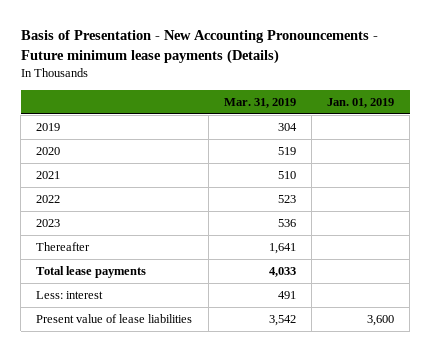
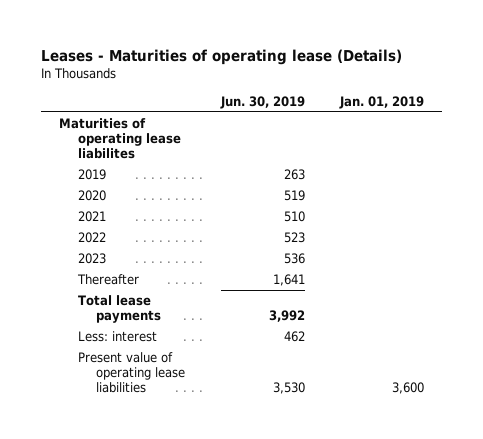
- Basis of Presentation - New Accounting Pronouncements - Future minimum lease payments (Details)
+ Leases - Maturities of operating lease (Details)
- | Mar. 31, 2019 | Jan. 01, 2019
+ | Jun. 30, 2019 | Jan. 01, 2019
+ Maturities of operating lease liabilites
- Present value of lease liabilities | 3,542 | 3,600
+ Present value of operating lease liabilities | 3,530 | 3,600

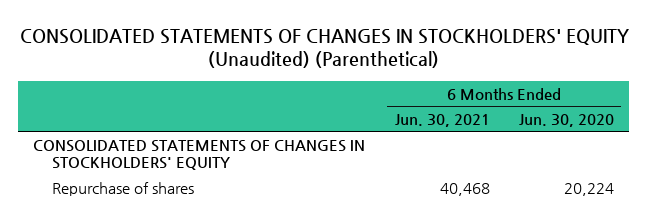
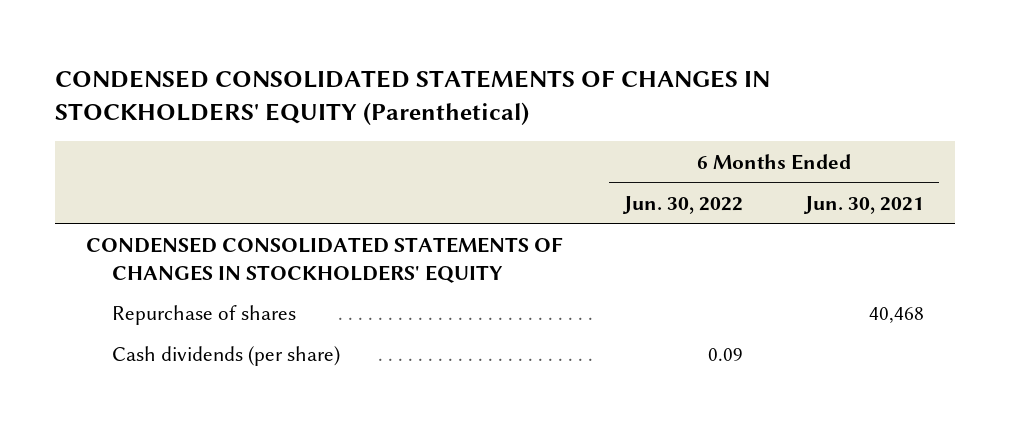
- CONSOLIDATED STATEMENTS OF CHANGES IN STOCKHOLDERS' EQUITY (Unaudited) (Parenthetical)
+ CONDENSED CONSOLIDATED STATEMENTS OF CHANGES IN STOCKHOLDERS' EQUITY (Parenthetical)
- | 6 Months Ended Jun. 30, 2021 | 6 Months Ended Jun. 30, 2020
+ | 6 Months Ended Jun. 30, 2022 | 6 Months Ended Jun. 30, 2021
- CONSOLIDATED STATEMENTS OF CHANGES IN STOCKHOLDERS' EQUITY
+ CONDENSED CONSOLIDATED STATEMENTS OF CHANGES IN STOCKHOLDERS' EQUITY
+ Cash dividends (per share) | 0.09 |

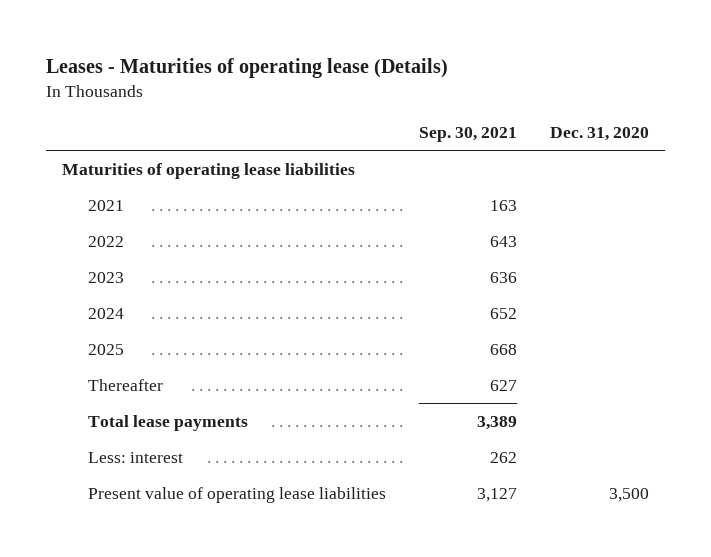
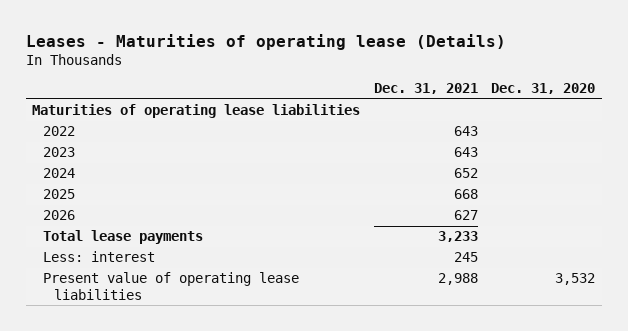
- | Sep. 30, 2021 | Dec. 31, 2020
+ | Dec. 31, 2021 | Dec. 31, 2020
- 2021 | 163 |
- Thereafter | 627 |
+ 2026 | 627 |
- Present value of operating lease liabilities | 3,127 | 3,500
+ Present value of operating lease liabilities | 2,988 | 3,532

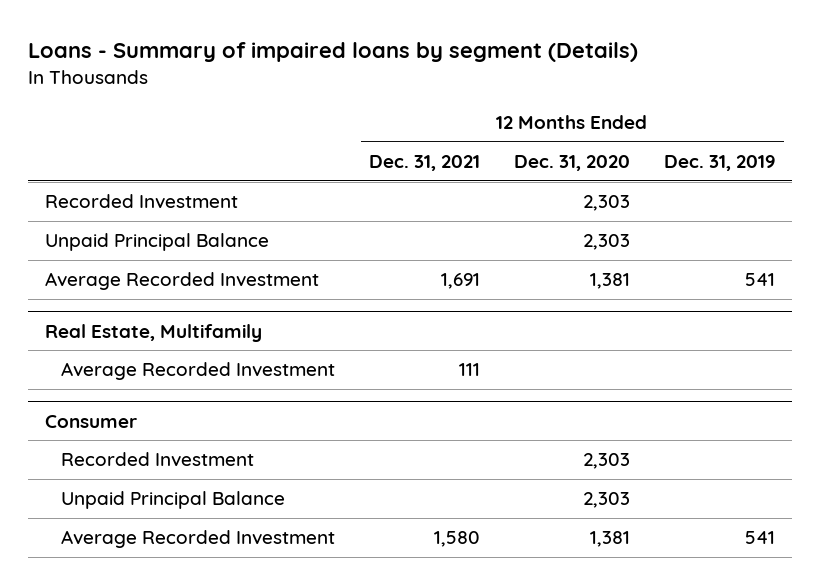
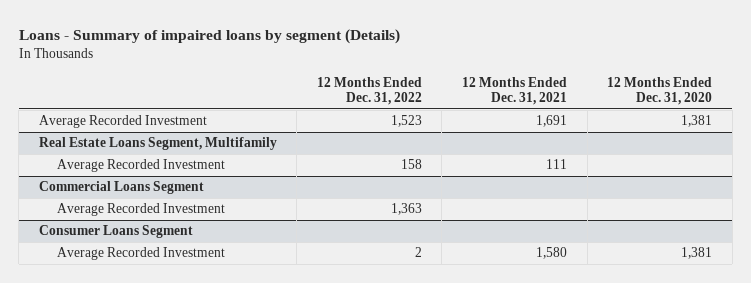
- | 12 Months Ended Dec. 31, 2021 | 12 Months Ended Dec. 31, 2020 | 12 Months Ended Dec. 31, 2019
+ | 12 Months Ended Dec. 31, 2022 | 12 Months Ended Dec. 31, 2021 | 12 Months Ended Dec. 31, 2020
- Recorded Investment | | 2,303 |
- Unpaid Principal Balance | | 2,303 |
- Real Estate, Multifamily
+ Real Estate Loans Segment, Multifamily
- Consumer
- Recorded Investment | | 2,303 |
- Unpaid Principal Balance | | 2,303 |
+ Commercial Loans Segment
+ Average Recorded Investment | 1,363 | |
+ Consumer Loans Segment

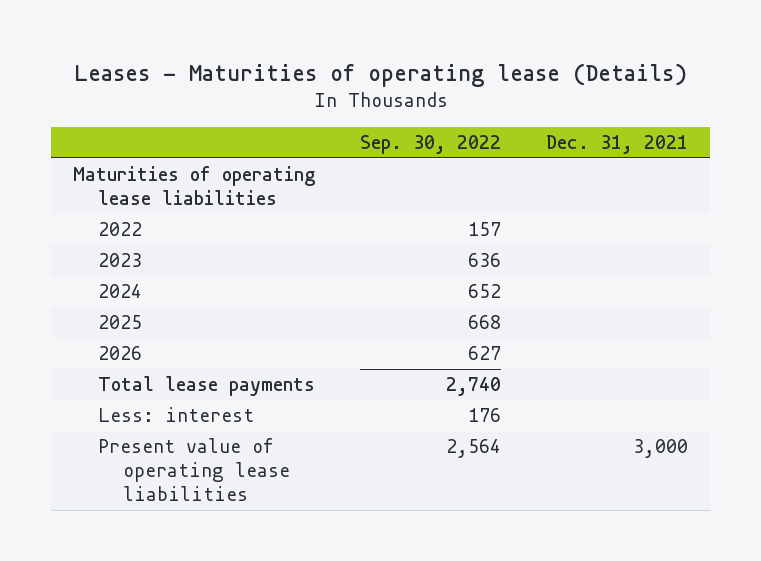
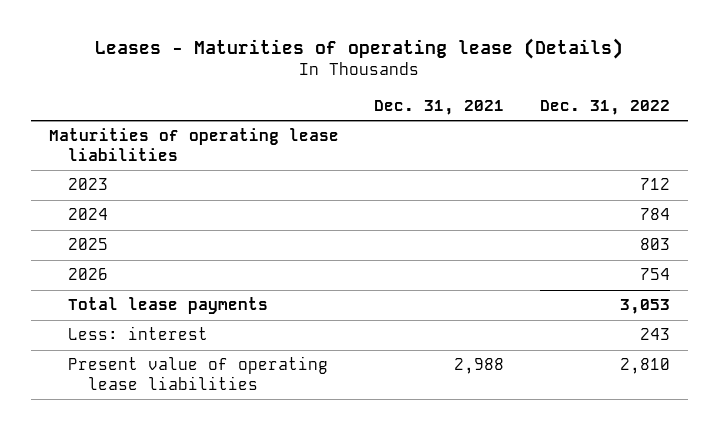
- | Sep. 30, 2022 | Dec. 31, 2021
+ | Dec. 31, 2021 | Dec. 31, 2022
- 2022 | 157 |
- Present value of operating lease liabilities | 2,564 | 3,000
+ Present value of operating lease liabilities | 2,988 | 2,810

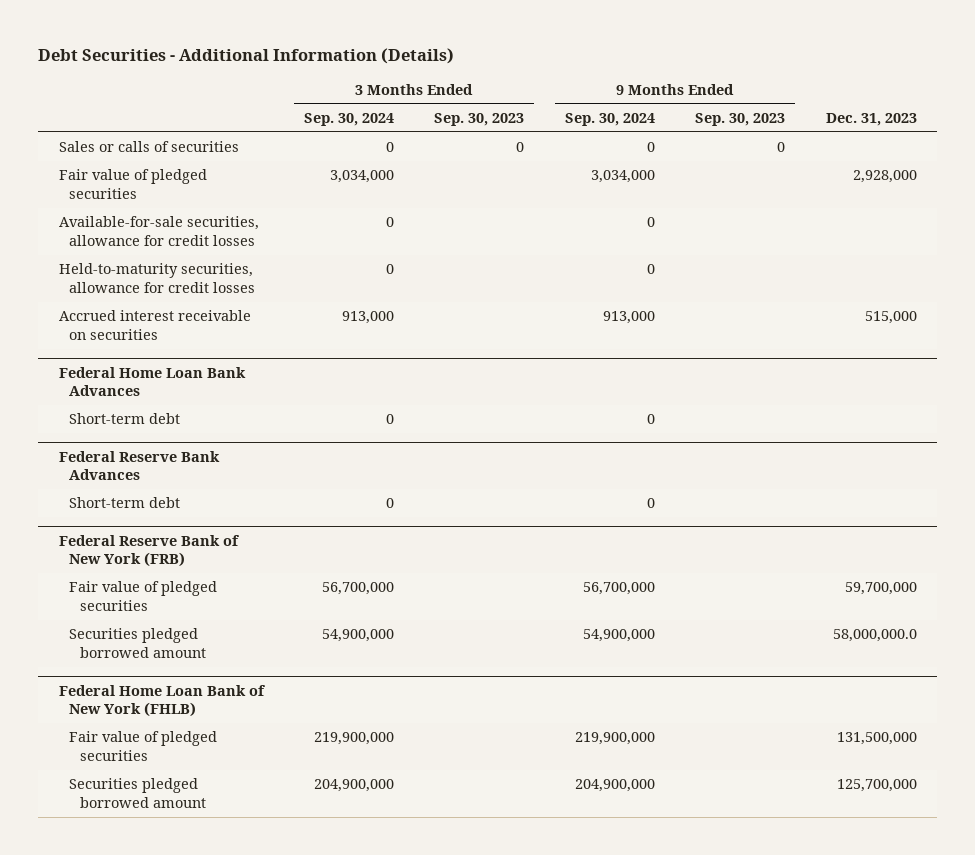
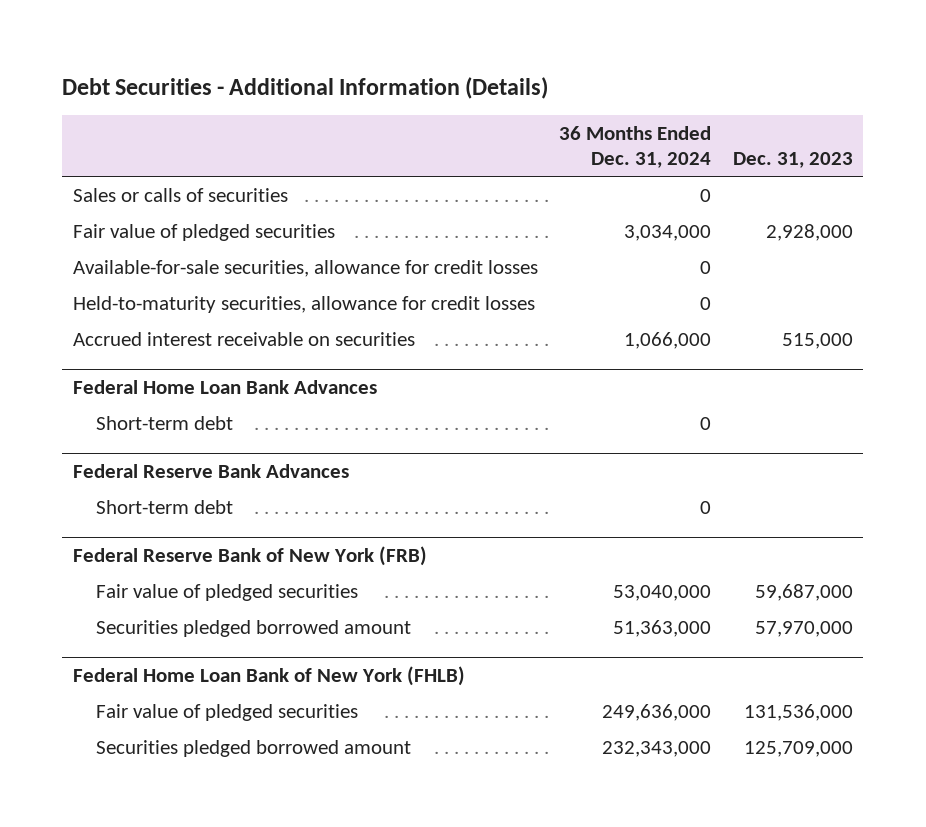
- | 3 Months Ended Sep. 30, 2024 | 3 Months Ended Sep. 30, 2023 | 9 Months Ended Sep. 30, 2024 | 9 Months Ended Sep. 30, 2023 | Dec. 31, 2023
+ | 36 Months Ended Dec. 31, 2024 | Dec. 31, 2023
@ Federal Reserve Bank of New York (FRB)
- Fair value of pledged securities | 56,700,000 | | 56,700,000 | | 59,700,000
- Securities pledged borrowed amount | 54,900,000 | | 54,900,000 | | 58,000,000.0
+ Fair value of pledged securities | 53,040,000 | 59,687,000
+ Securities pledged borrowed amount | 51,363,000 | 57,970,000
@ Federal Home Loan Bank of New York (FHLB)
- Fair value of pledged securities | 219,900,000 | | 219,900,000 | | 131,500,000
- Securities pledged borrowed amount | 204,900,000 | | 204,900,000 | | 125,700,000
+ Fair value of pledged securities | 249,636,000 | 131,536,000
+ Securities pledged borrowed amount | 232,343,000 | 125,709,000

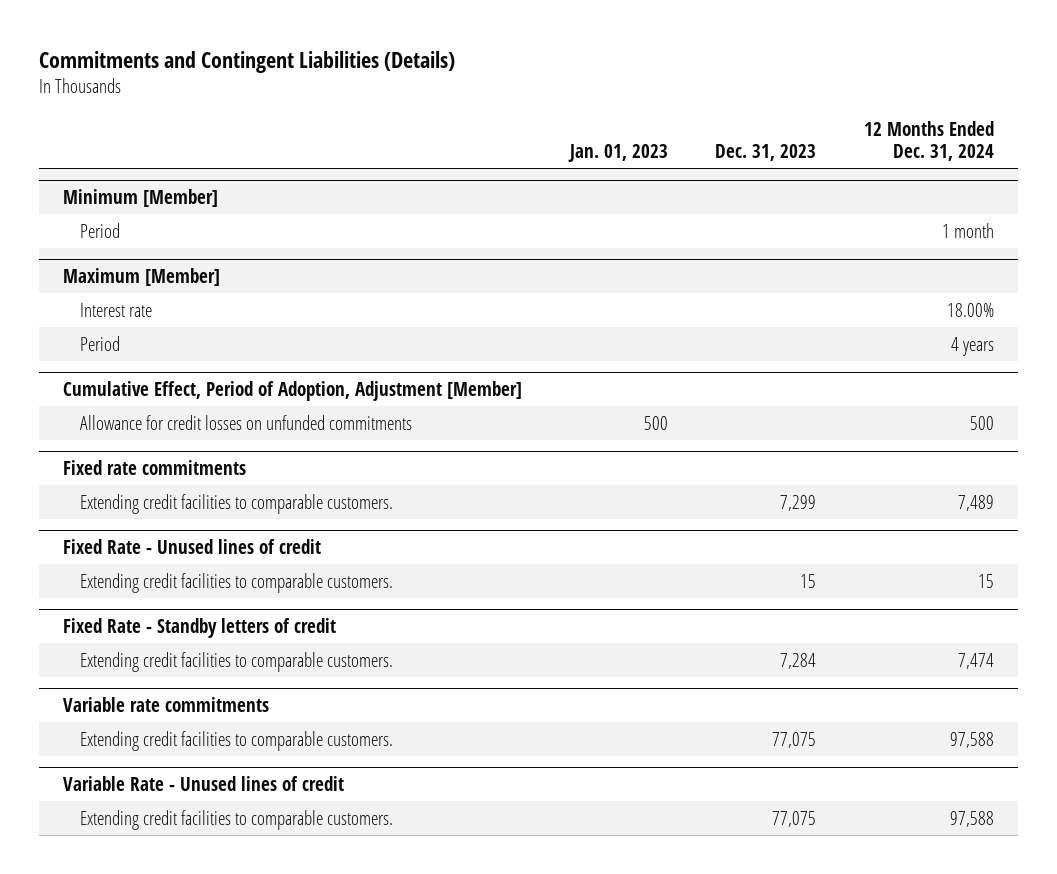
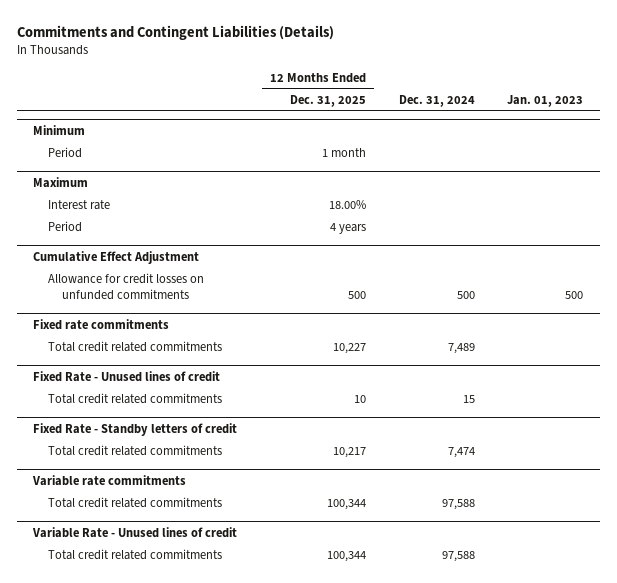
- | Jan. 01, 2023 | Dec. 31, 2023 | 12 Months Ended Dec. 31, 2024
+ | 12 Months Ended Dec. 31, 2025 | Dec. 31, 2024 | Jan. 01, 2023
- Minimum [Member]
+ Minimum
- Maximum [Member]
+ Maximum
- Cumulative Effect, Period of Adoption, Adjustment [Member]
+ Cumulative Effect Adjustment
@ Fixed rate commitments
- Extending credit facilities to comparable customers. | | 7,299 | 7,489
+ Total credit related commitments | 10,227 | 7,489 |
@ Fixed Rate - Unused lines of credit
- Extending credit facilities to comparable customers. | | 15 | 15
+ Total credit related commitments | 10 | 15 |
@ Fixed Rate - Standby letters of credit
- Extending credit facilities to comparable customers. | | 7,284 | 7,474
+ Total credit related commitments | 10,217 | 7,474 |
@ Variable rate commitments
- Extending credit facilities to comparable customers. | | 77,075 | 97,588
+ Total credit related commitments | 100,344 | 97,588 |
@ Variable Rate - Unused lines of credit
- Extending credit facilities to comparable customers. | | 77,075 | 97,588
+ Total credit related commitments | 100,344 | 97,588 |

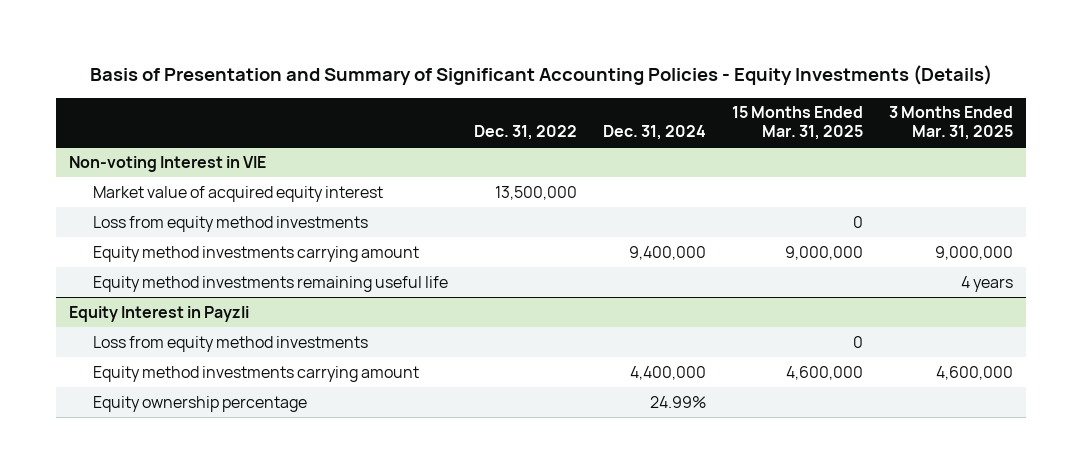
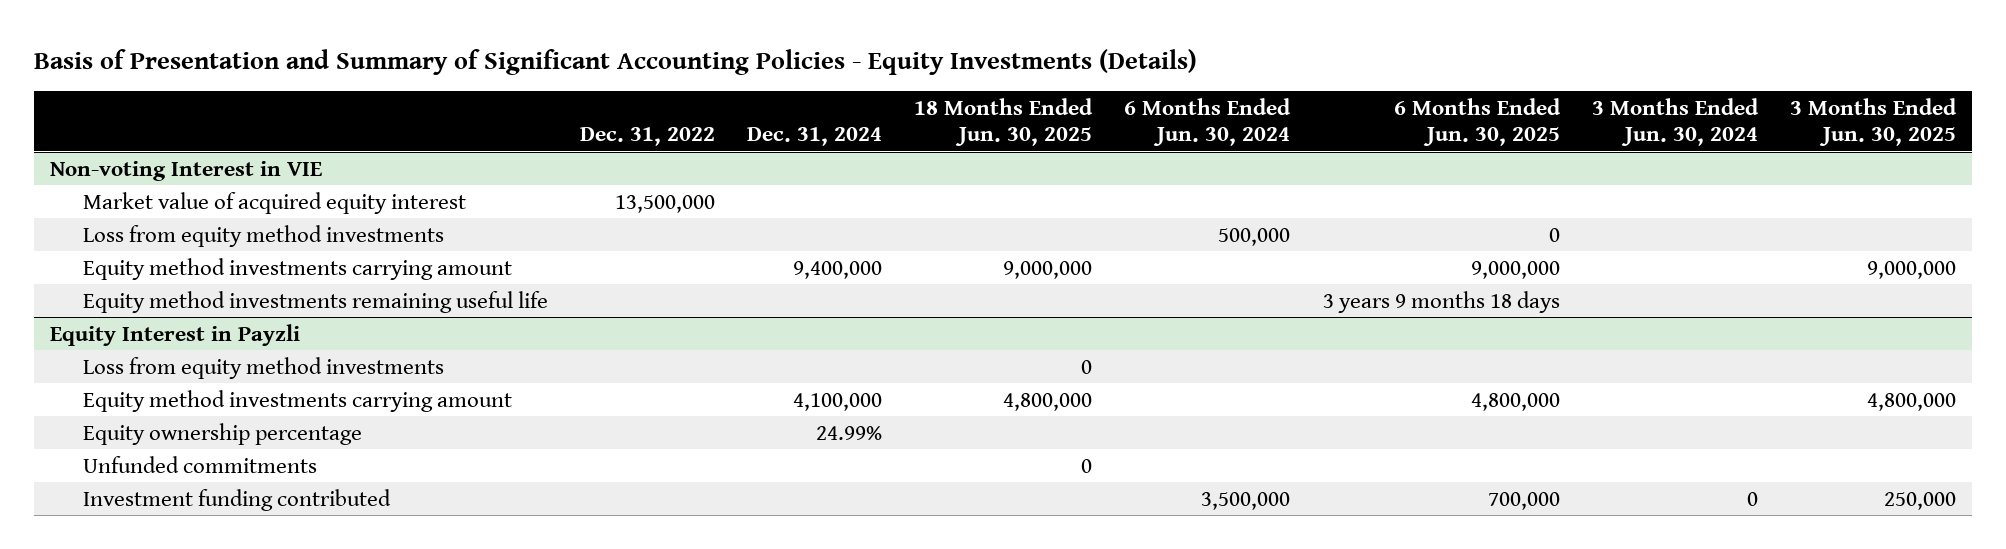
- | Dec. 31, 2022 | Dec. 31, 2024 | 15 Months Ended Mar. 31, 2025 | 3 Months Ended Mar. 31, 2025
+ | Dec. 31, 2022 | Dec. 31, 2024 | 18 Months Ended Jun. 30, 2025 | 6 Months Ended Jun. 30, 2024 | 6 Months Ended Jun. 30, 2025 | 3 Months Ended Jun. 30, 2024 | 3 Months Ended Jun. 30, 2025
@ Equity Interest in Payzli
- Equity method investments carrying amount | | 4,400,000 | 4,600,000 | 4,600,000
+ Equity method investments carrying amount | | 4,100,000 | 4,800,000 | | 4,800,000 | | 4,800,000
+ Unfunded commitments | | | 0 | | | |
+ Investment funding contributed | | | | 3,500,000 | 700,000 | 0 | 250,000

